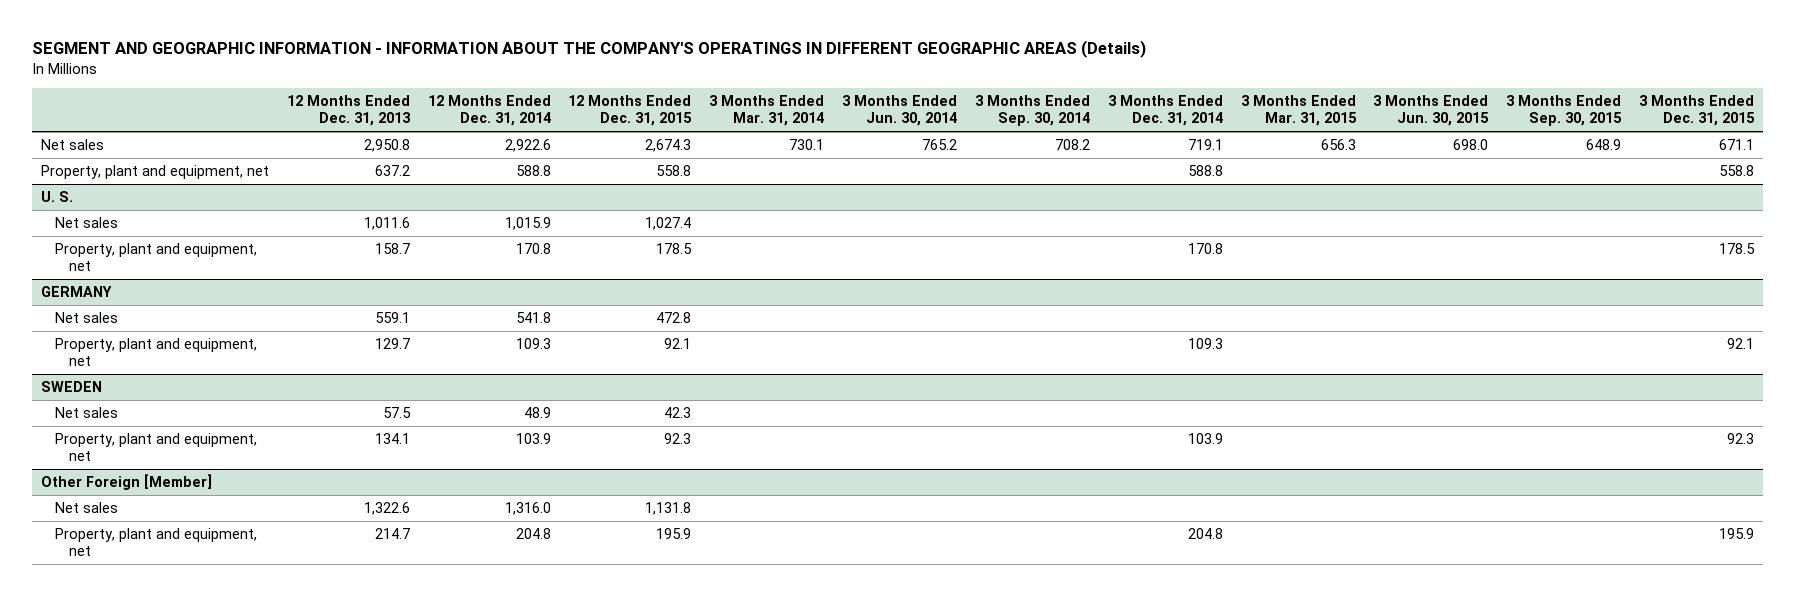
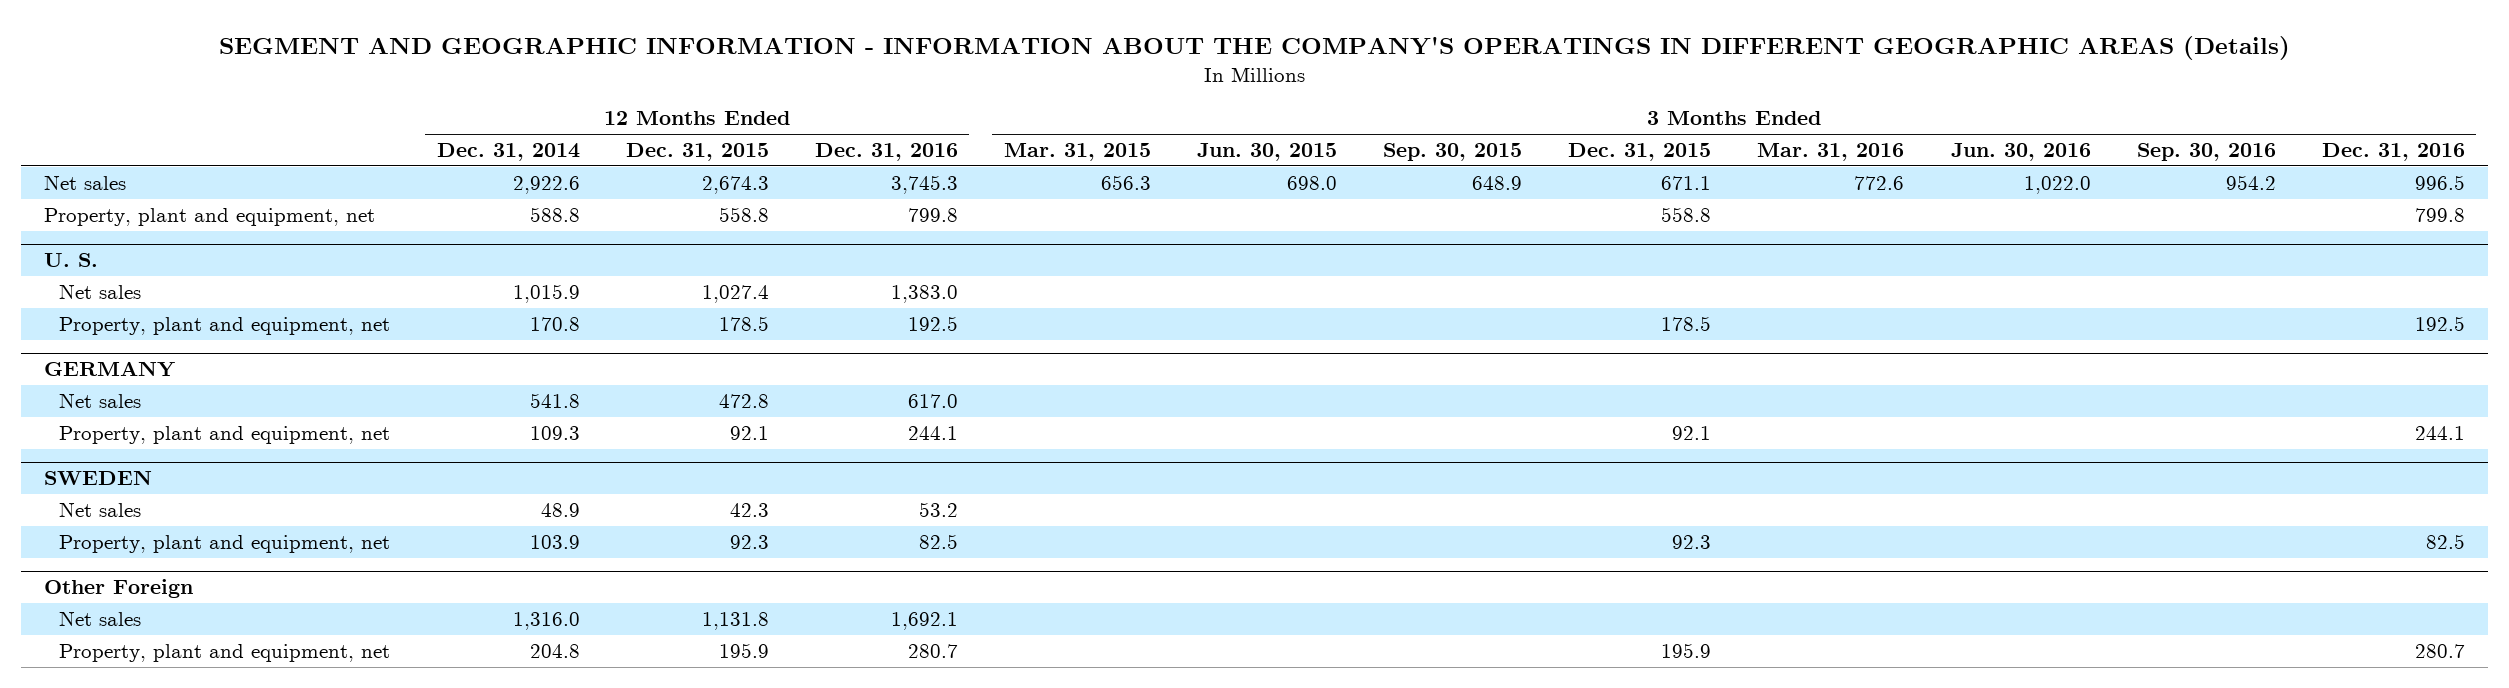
- | 12 Months Ended Dec. 31, 2013 | 12 Months Ended Dec. 31, 2014 | 12 Months Ended Dec. 31, 2015 | 3 Months Ended Mar. 31, 2014 | 3 Months Ended Jun. 30, 2014 | 3 Months Ended Sep. 30, 2014 | 3 Months Ended Dec. 31, 2014 | 3 Months Ended Mar. 31, 2015 | 3 Months Ended Jun. 30, 2015 | 3 Months Ended Sep. 30, 2015 | 3 Months Ended Dec. 31, 2015
+ | 12 Months Ended Dec. 31, 2014 | 12 Months Ended Dec. 31, 2015 | 12 Months Ended Dec. 31, 2016 | 3 Months Ended Mar. 31, 2015 | 3 Months Ended Jun. 30, 2015 | 3 Months Ended Sep. 30, 2015 | 3 Months Ended Dec. 31, 2015 | 3 Months Ended Mar. 31, 2016 | 3 Months Ended Jun. 30, 2016 | 3 Months Ended Sep. 30, 2016 | 3 Months Ended Dec. 31, 2016
- Other Foreign [Member]
+ Other Foreign

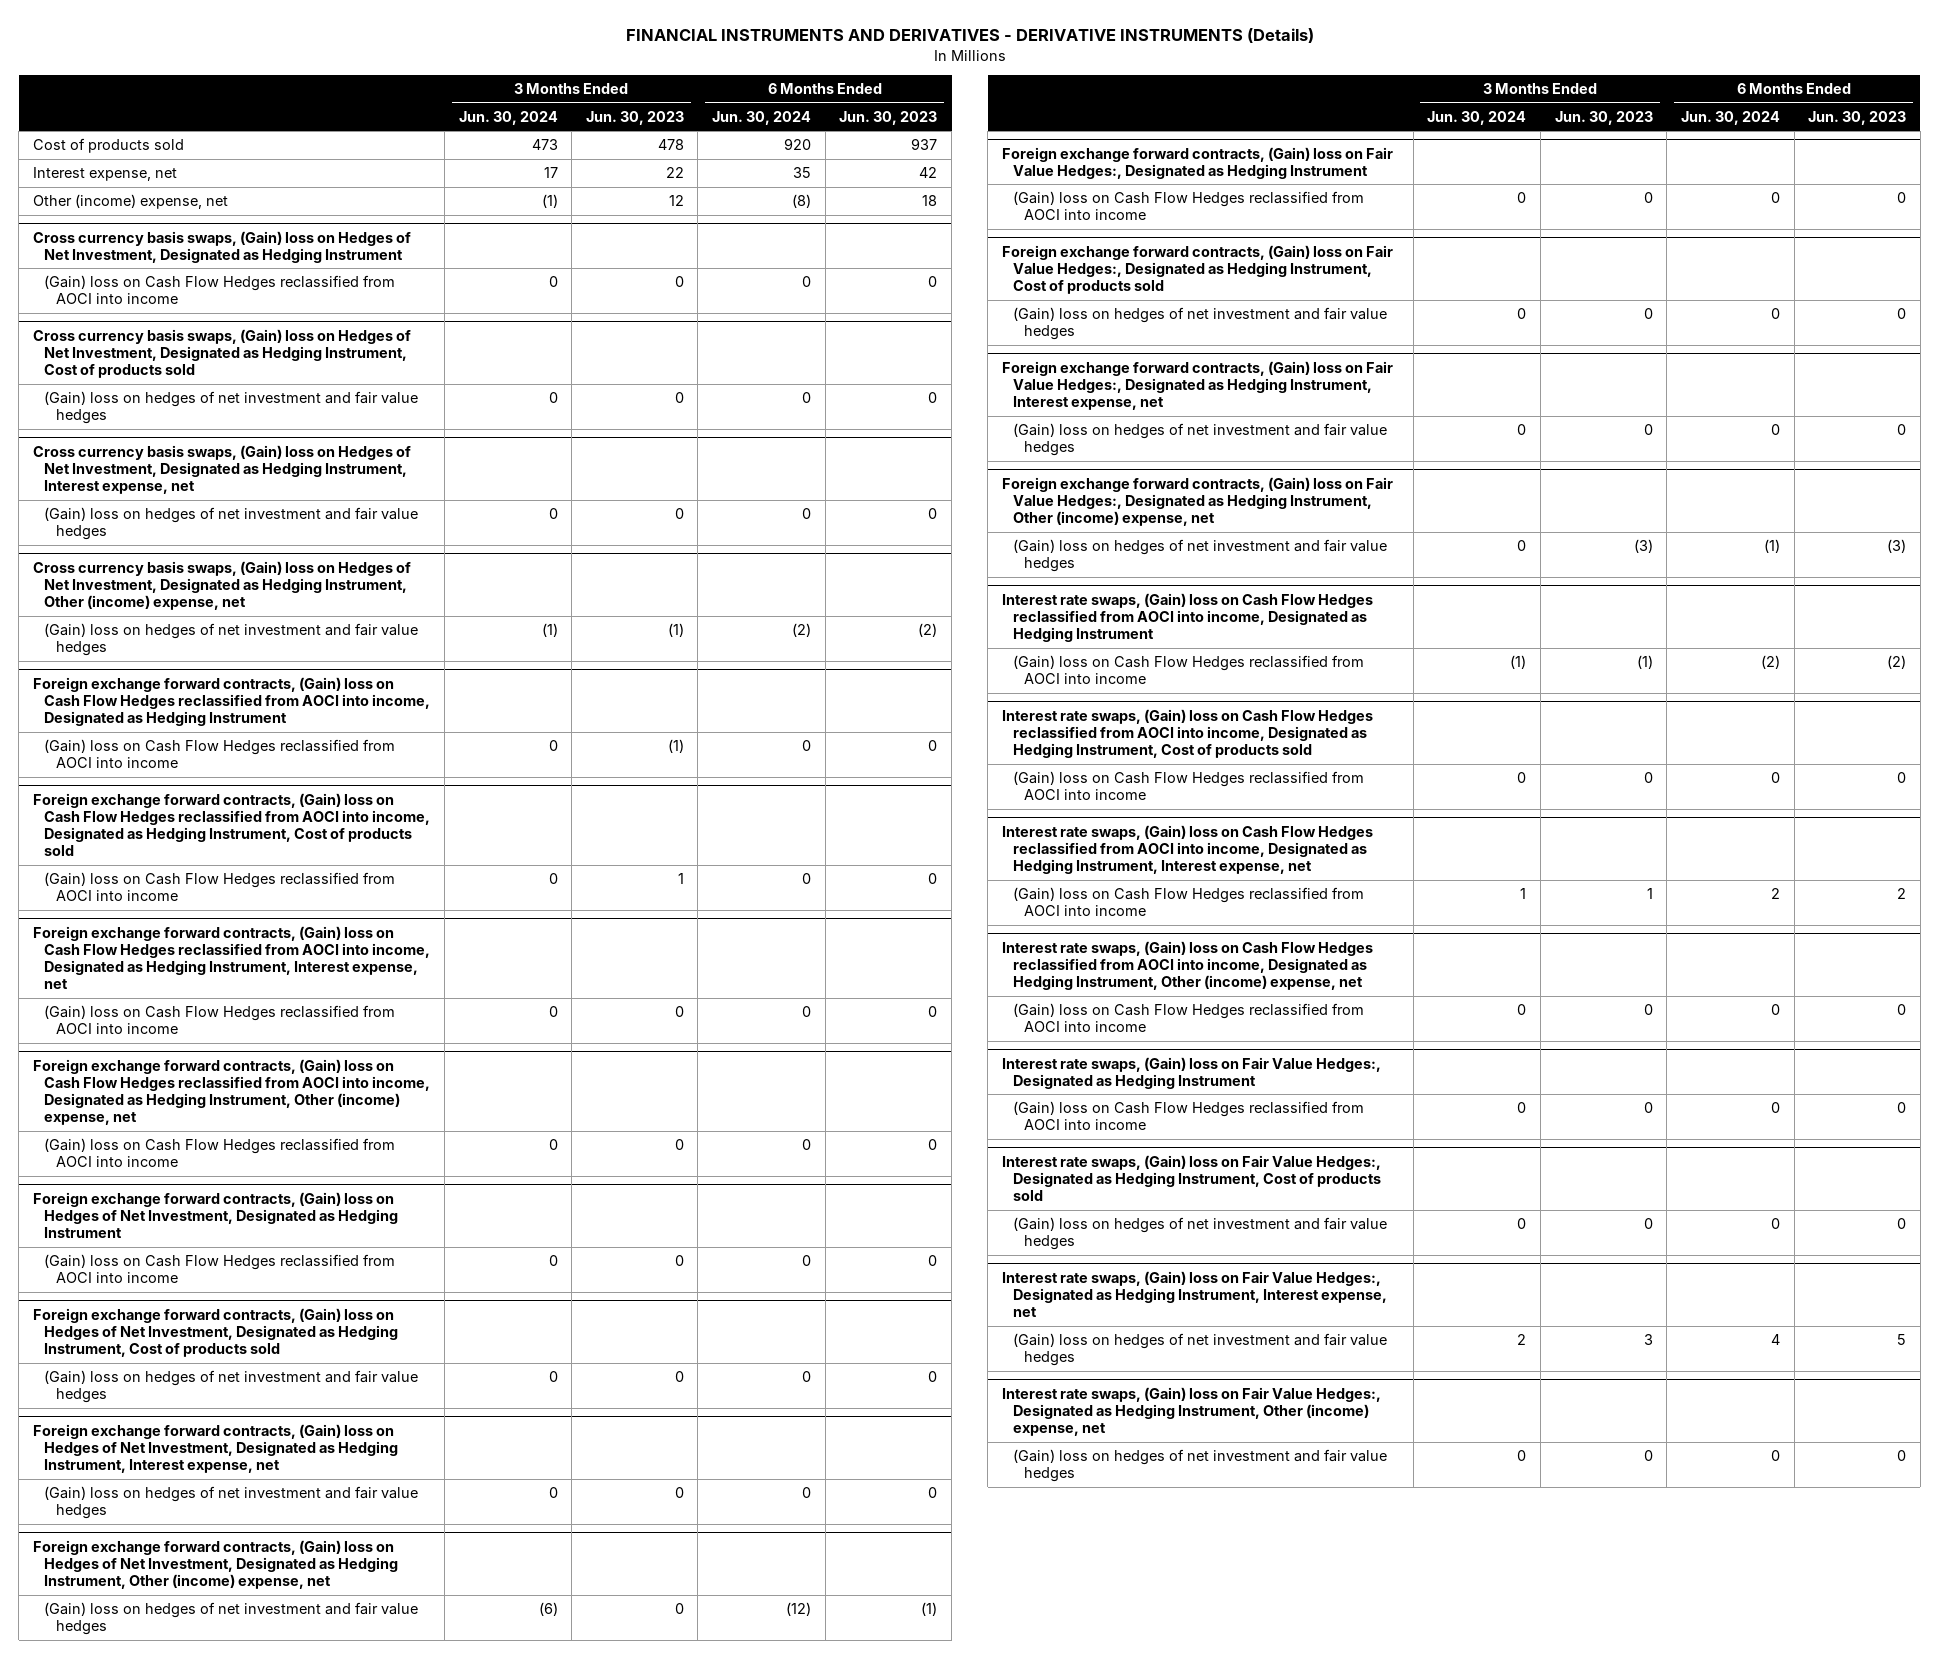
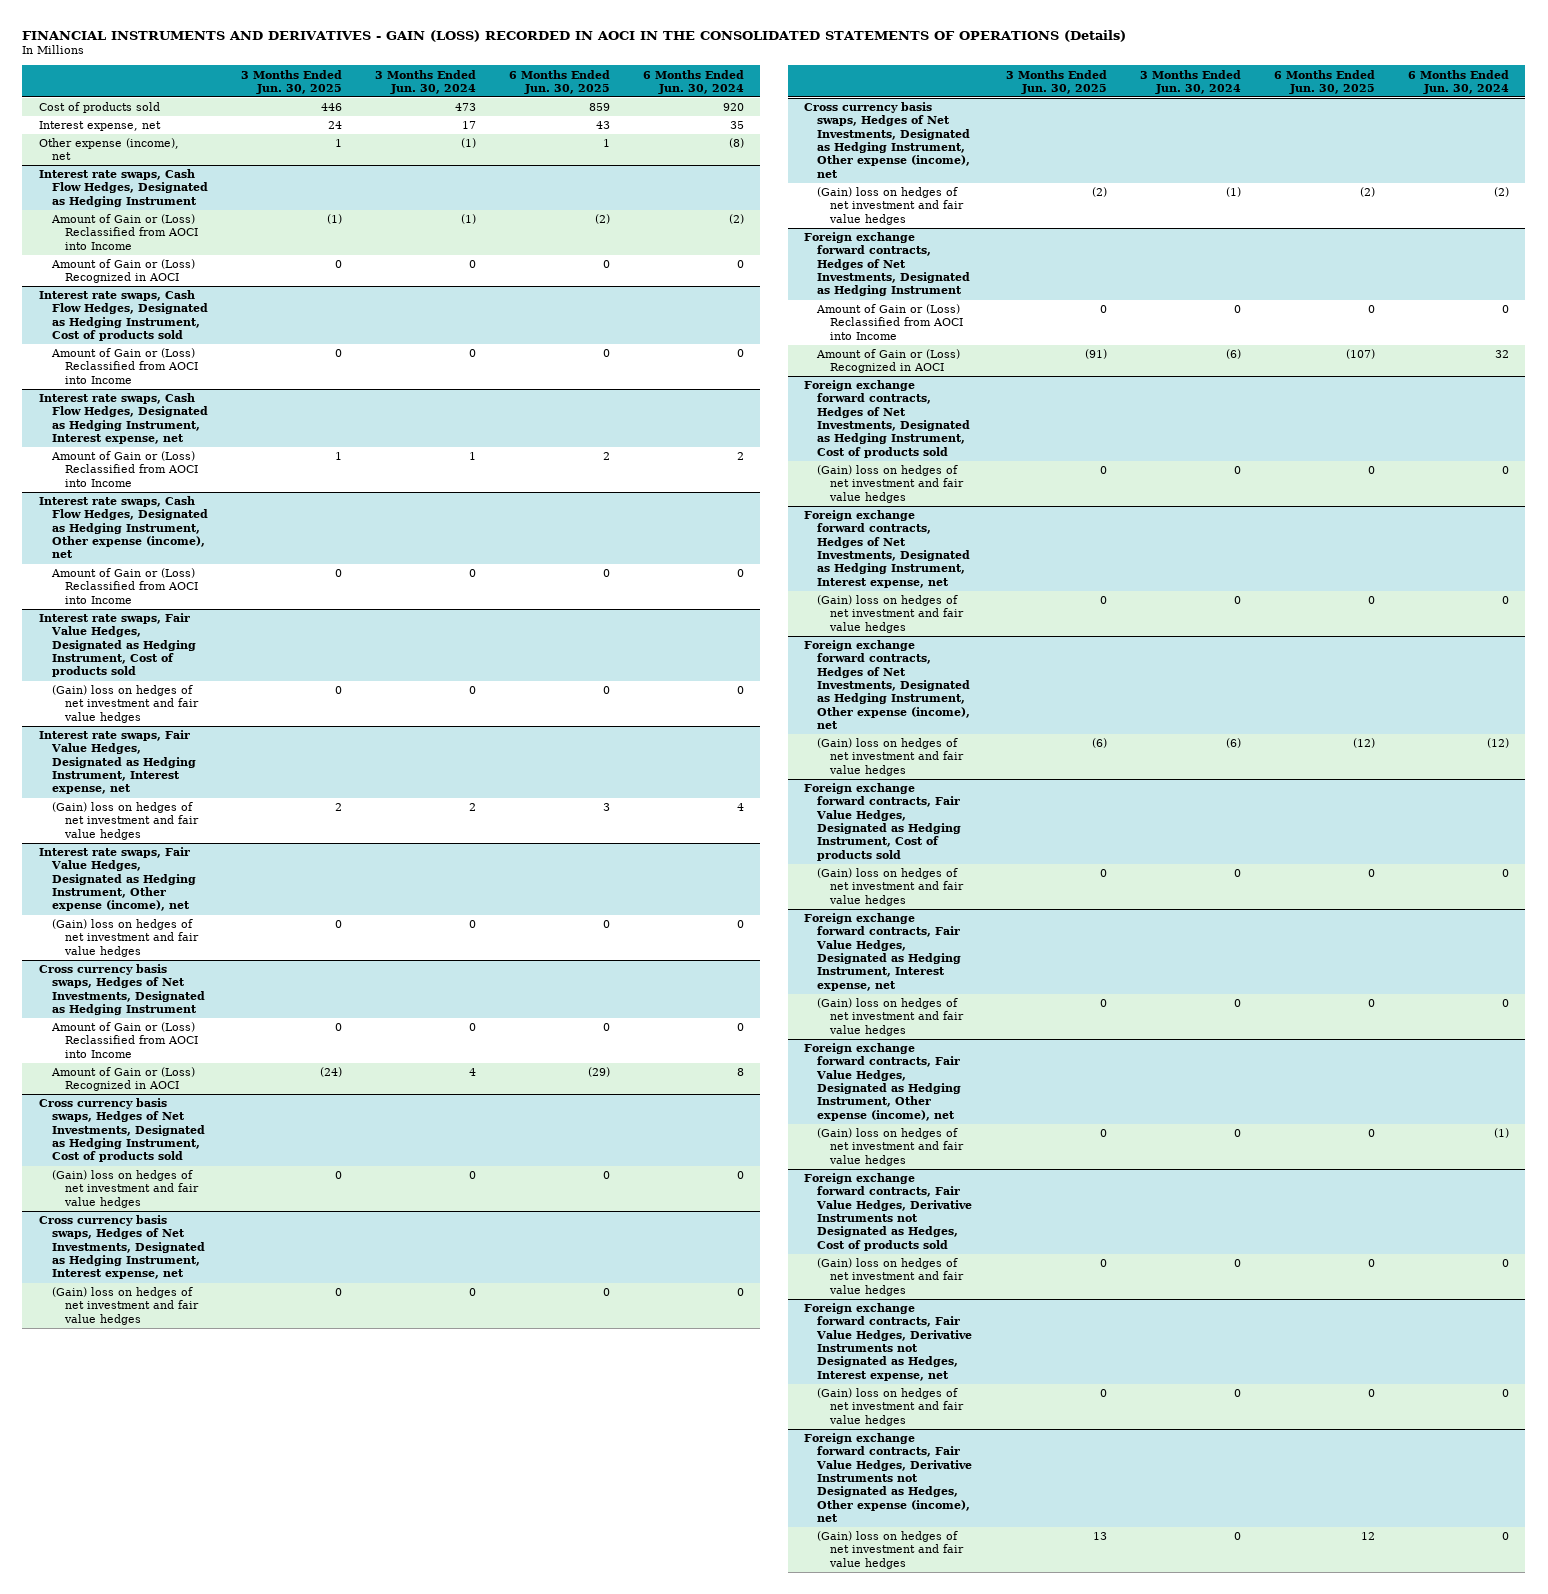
- FINANCIAL INSTRUMENTS AND DERIVATIVES - DERIVATIVE INSTRUMENTS (Details)
+ FINANCIAL INSTRUMENTS AND DERIVATIVES - GAIN (LOSS) RECORDED IN AOCI IN THE CONSOLIDATED STATEMENTS OF OPERATIONS (Details)
- | 3 Months Ended Jun. 30, 2024 | 3 Months Ended Jun. 30, 2023 | 6 Months Ended Jun. 30, 2024 | 6 Months Ended Jun. 30, 2023
+ | 3 Months Ended Jun. 30, 2025 | 3 Months Ended Jun. 30, 2024 | 6 Months Ended Jun. 30, 2025 | 6 Months Ended Jun. 30, 2024
- Other (income) expense, net | (1) | 12 | (8) | 18
- Cross currency basis swaps, (Gain) loss on Hedges of Net Investment, Designated as Hedging Instrument
- (Gain) loss on Cash Flow Hedges reclassified from AOCI into income | 0 | 0 | 0 | 0
- Cross currency basis swaps, (Gain) loss on Hedges of Net Investment, Designated as Hedging Instrument, Cost of products sold
+ Other expense (income), net | 1 | (1) | 1 | (8)
+ Interest rate swaps, Cash Flow Hedges, Designated as Hedging Instrument
+ Amount of Gain or (Loss) Reclassified from AOCI into Income | (1) | (1) | (2) | (2)
+ Amount of Gain or (Loss) Recognized in AOCI | 0 | 0 | 0 | 0
+ Interest rate swaps, Cash Flow Hedges, Designated as Hedging Instrument, Cost of products sold
+ Amount of Gain or (Loss) Reclassified from AOCI into Income | 0 | 0 | 0 | 0
+ Interest rate swaps, Cash Flow Hedges, Designated as Hedging Instrument, Interest expense, net
+ Amount of Gain or (Loss) Reclassified from AOCI into Income | 1 | 1 | 2 | 2
+ Interest rate swaps, Cash Flow Hedges, Designated as Hedging Instrument, Other expense (income), net
+ Amount of Gain or (Loss) Reclassified from AOCI into Income | 0 | 0 | 0 | 0
+ Interest rate swaps, Fair Value Hedges, Designated as Hedging Instrument, Cost of products sold
- Cross currency basis swaps, (Gain) loss on Hedges of Net Investment, Designated as Hedging Instrument, Interest expense, net
+ Interest rate swaps, Fair Value Hedges, Designated as Hedging Instrument, Interest expense, net
+ (Gain) loss on hedges of net investment and fair value hedges | 2 | 2 | 3 | 4
+ Interest rate swaps, Fair Value Hedges, Designated as Hedging Instrument, Other expense (income), net
- Cross currency basis swaps, (Gain) loss on Hedges of Net Investment, Designated as Hedging Instrument, Other (income) expense, net
+ Cross currency basis swaps, Hedges of Net Investments, Designated as Hedging Instrument
+ Amount of Gain or (Loss) Reclassified from AOCI into Income | 0 | 0 | 0 | 0
+ Amount of Gain or (Loss) Recognized in AOCI | (24) | 4 | (29) | 8
+ Cross currency basis swaps, Hedges of Net Investments, Designated as Hedging Instrument, Cost of products sold
+ (Gain) loss on hedges of net investment and fair value hedges | 0 | 0 | 0 | 0
+ Cross currency basis swaps, Hedges of Net Investments, Designated as Hedging Instrument, Interest expense, net
+ (Gain) loss on hedges of net investment and fair value hedges | 0 | 0 | 0 | 0
+ Cross currency basis swaps, Hedges of Net Investments, Designated as Hedging Instrument, Other expense (income), net
- Foreign exchange forward contracts, (Gain) loss on Cash Flow Hedges reclassified from AOCI into income, Designated as Hedging Instrument
- (Gain) loss on Cash Flow Hedges reclassified from AOCI into income | 0 | (1) | 0 | 0
- Foreign exchange forward contracts, (Gain) loss on Cash Flow Hedges reclassified from AOCI into income, Designated as Hedging Instrument, Cost of products sold
- (Gain) loss on Cash Flow Hedges reclassified from AOCI into income | 0 | 1 | 0 | 0
- Foreign exchange forward contracts, (Gain) loss on Cash Flow Hedges reclassified from AOCI into income, Designated as Hedging Instrument, Interest expense, net
- (Gain) loss on Cash Flow Hedges reclassified from AOCI into income | 0 | 0 | 0 | 0
- Foreign exchange forward contracts, (Gain) loss on Cash Flow Hedges reclassified from AOCI into income, Designated as Hedging Instrument, Other (income) expense, net
- (Gain) loss on Cash Flow Hedges reclassified from AOCI into income | 0 | 0 | 0 | 0
- Foreign exchange forward contracts, (Gain) loss on Hedges of Net Investment, Designated as Hedging Instrument
- (Gain) loss on Cash Flow Hedges reclassified from AOCI into income | 0 | 0 | 0 | 0
- Foreign exchange forward contracts, (Gain) loss on Hedges of Net Investment, Designated as Hedging Instrument, Cost of products sold
+ Foreign exchange forward contracts, Hedges of Net Investments, Designated as Hedging Instrument
+ Amount of Gain or (Loss) Reclassified from AOCI into Income | 0 | 0 | 0 | 0
+ Amount of Gain or (Loss) Recognized in AOCI | (91) | (6) | (107) | 32
+ Foreign exchange forward contracts, Hedges of Net Investments, Designated as Hedging Instrument, Cost of products sold
- Foreign exchange forward contracts, (Gain) loss on Hedges of Net Investment, Designated as Hedging Instrument, Interest expense, net
+ Foreign exchange forward contracts, Hedges of Net Investments, Designated as Hedging Instrument, Interest expense, net
- Foreign exchange forward contracts, (Gain) loss on Hedges of Net Investment, Designated as Hedging Instrument, Other (income) expense, net
+ Foreign exchange forward contracts, Hedges of Net Investments, Designated as Hedging Instrument, Other expense (income), net
- Foreign exchange forward contracts, (Gain) loss on Fair Value Hedges:, Designated as Hedging Instrument
- (Gain) loss on Cash Flow Hedges reclassified from AOCI into income | 0 | 0 | 0 | 0
- Foreign exchange forward contracts, (Gain) loss on Fair Value Hedges:, Designated as Hedging Instrument, Cost of products sold
+ Foreign exchange forward contracts, Fair Value Hedges, Designated as Hedging Instrument, Cost of products sold
- Foreign exchange forward contracts, (Gain) loss on Fair Value Hedges:, Designated as Hedging Instrument, Interest expense, net
+ Foreign exchange forward contracts, Fair Value Hedges, Designated as Hedging Instrument, Interest expense, net
- Foreign exchange forward contracts, (Gain) loss on Fair Value Hedges:, Designated as Hedging Instrument, Other (income) expense, net
+ Foreign exchange forward contracts, Fair Value Hedges, Designated as Hedging Instrument, Other expense (income), net
- Interest rate swaps, (Gain) loss on Cash Flow Hedges reclassified from AOCI into income, Designated as Hedging Instrument
- (Gain) loss on Cash Flow Hedges reclassified from AOCI into income | (1) | (1) | (2) | (2)
- Interest rate swaps, (Gain) loss on Cash Flow Hedges reclassified from AOCI into income, Designated as Hedging Instrument, Cost of products sold
- (Gain) loss on Cash Flow Hedges reclassified from AOCI into income | 0 | 0 | 0 | 0
- Interest rate swaps, (Gain) loss on Cash Flow Hedges reclassified from AOCI into income, Designated as Hedging Instrument, Interest expense, net
- (Gain) loss on Cash Flow Hedges reclassified from AOCI into income | 1 | 1 | 2 | 2
- Interest rate swaps, (Gain) loss on Cash Flow Hedges reclassified from AOCI into income, Designated as Hedging Instrument, Other (income) expense, net
- (Gain) loss on Cash Flow Hedges reclassified from AOCI into income | 0 | 0 | 0 | 0
- Interest rate swaps, (Gain) loss on Fair Value Hedges:, Designated as Hedging Instrument
- (Gain) loss on Cash Flow Hedges reclassified from AOCI into income | 0 | 0 | 0 | 0
- Interest rate swaps, (Gain) loss on Fair Value Hedges:, Designated as Hedging Instrument, Cost of products sold
+ Foreign exchange forward contracts, Fair Value Hedges, Derivative Instruments not Designated as Hedges, Cost of products sold
- Interest rate swaps, (Gain) loss on Fair Value Hedges:, Designated as Hedging Instrument, Interest expense, net
- (Gain) loss on hedges of net investment and fair value hedges | 2 | 3 | 4 | 5
- Interest rate swaps, (Gain) loss on Fair Value Hedges:, Designated as Hedging Instrument, Other (income) expense, net
+ Foreign exchange forward contracts, Fair Value Hedges, Derivative Instruments not Designated as Hedges, Interest expense, net
+ Foreign exchange forward contracts, Fair Value Hedges, Derivative Instruments not Designated as Hedges, Other expense (income), net
+ (Gain) loss on hedges of net investment and fair value hedges | 13 | 0 | 12 | 0

